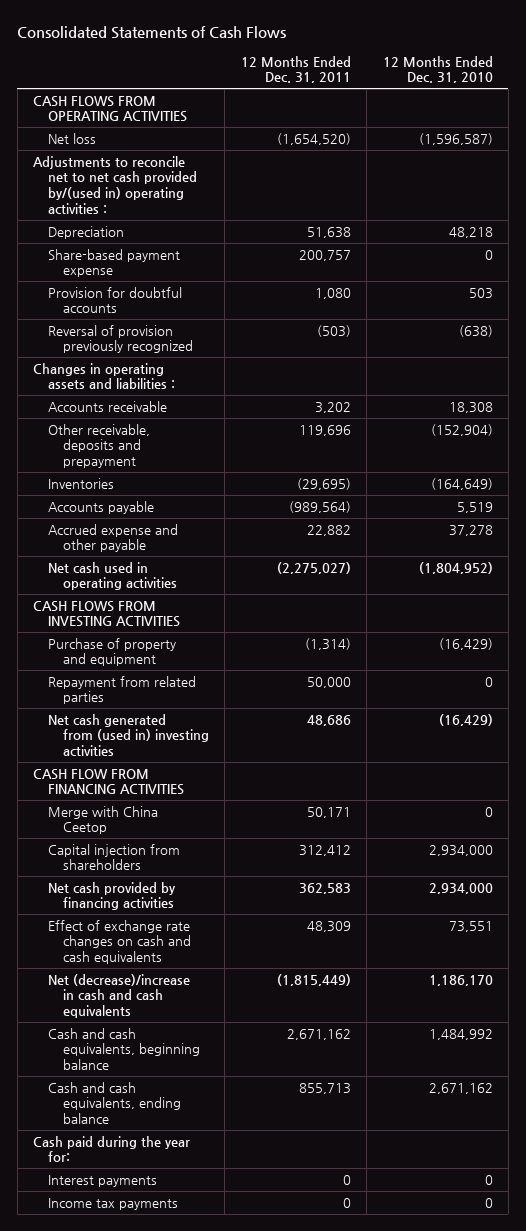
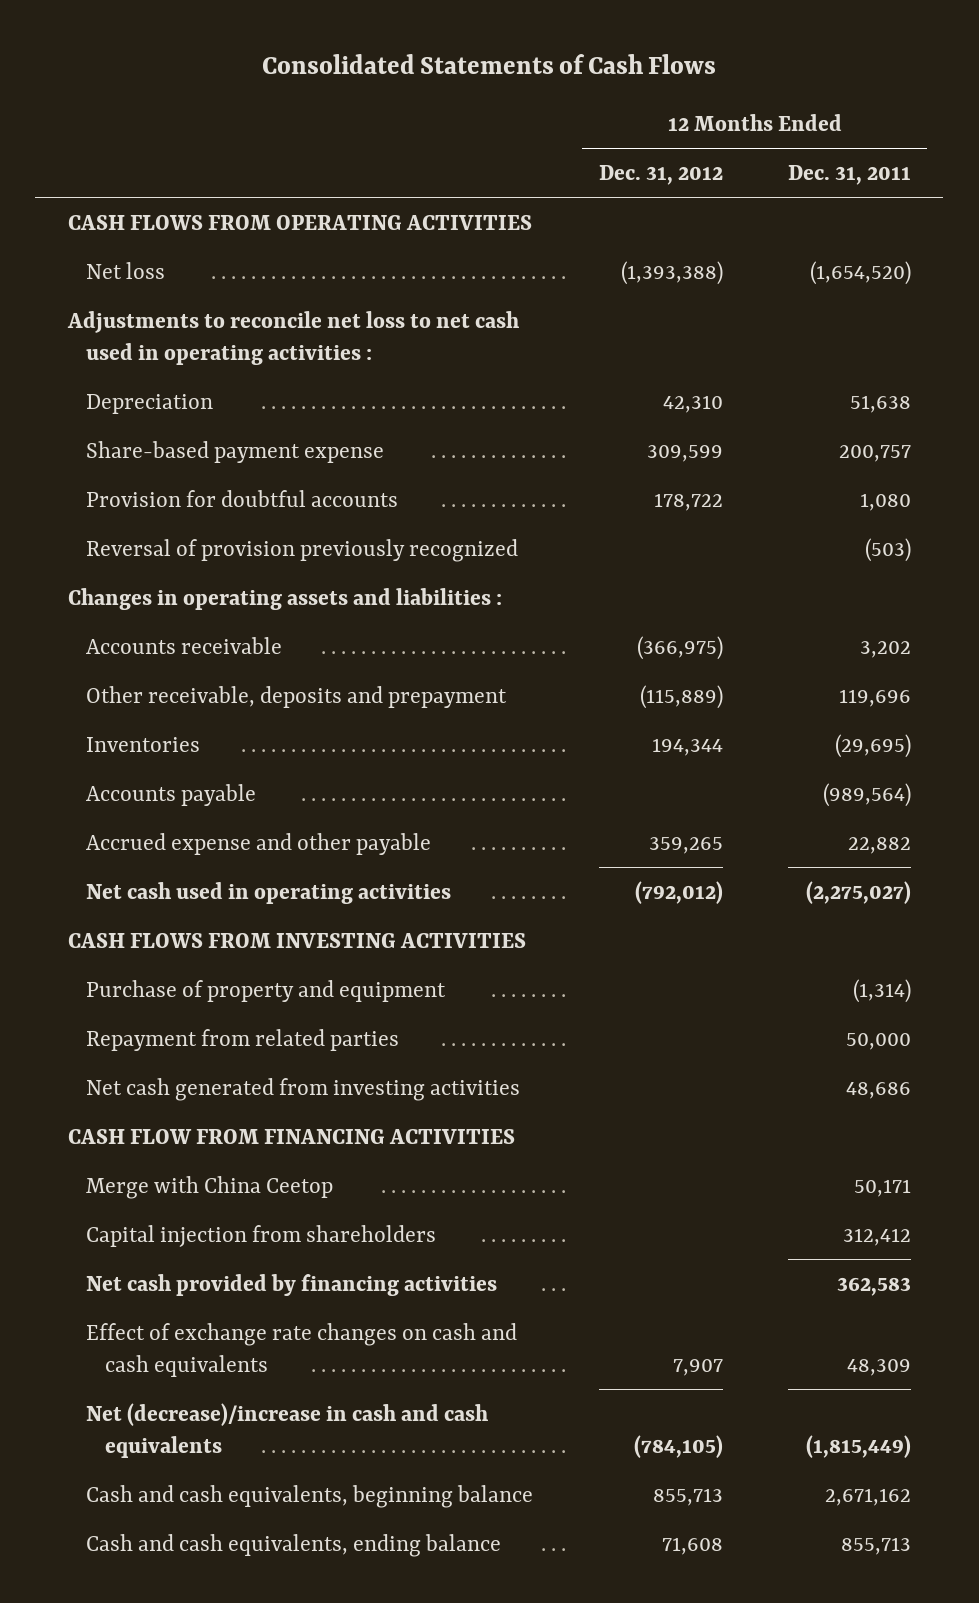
- | 12 Months Ended Dec. 31, 2011 | 12 Months Ended Dec. 31, 2010
+ | 12 Months Ended Dec. 31, 2012 | 12 Months Ended Dec. 31, 2011
- Adjustments to reconcile net to net cash provided by/(used in) operating activities :
+ Adjustments to reconcile net loss to net cash used in operating activities :
- Net cash generated from (used in) investing activities | 48,686 | (16,429)
+ Net cash generated from investing activities | | 48,686
- Cash paid during the year for:
- Interest payments | 0 | 0
- Income tax payments | 0 | 0

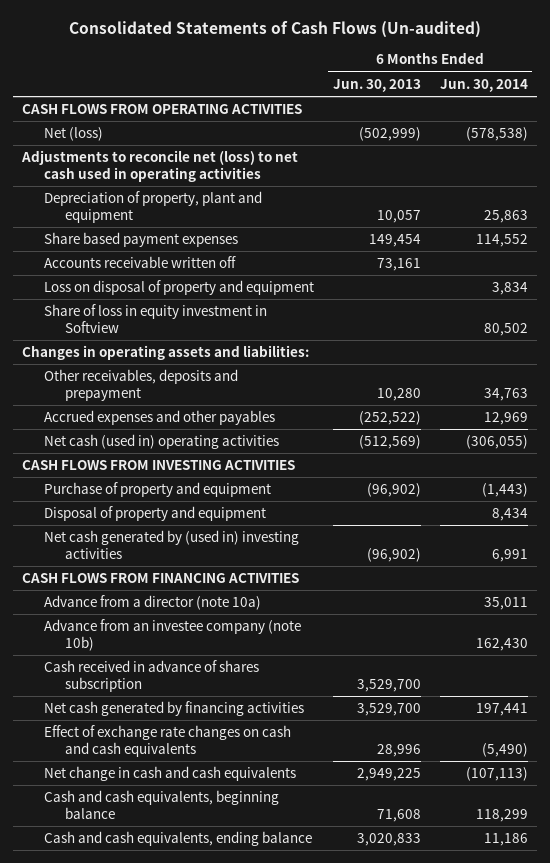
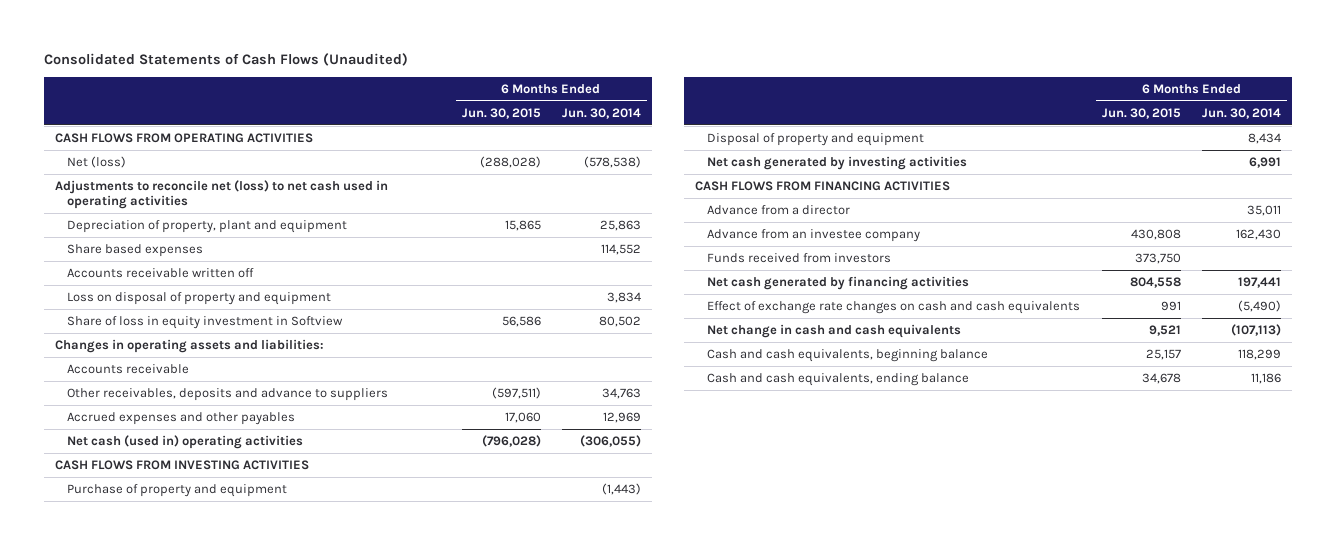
- Consolidated Statements of Cash Flows (Un-audited)
+ Consolidated Statements of Cash Flows (Unaudited)
- | 6 Months Ended Jun. 30, 2013 | 6 Months Ended Jun. 30, 2014
+ | 6 Months Ended Jun. 30, 2015 | 6 Months Ended Jun. 30, 2014
- Share based payment expenses | 149,454 | 114,552
+ Share based expenses | | 114,552
- Other receivables, deposits and prepayment | 10,280 | 34,763
+ Accounts receivable
+ Other receivables, deposits and advance to suppliers | (597,511) | 34,763
- Net cash generated by (used in) investing activities | (96,902) | 6,991
+ Net cash generated by investing activities | | 6,991
- Advance from a director (note 10a) | | 35,011
- Advance from an investee company (note 10b) | | 162,430
- Cash received in advance of shares subscription | 3,529,700 |
+ Advance from a director | | 35,011
+ Advance from an investee company | 430,808 | 162,430
+ Funds received from investors | 373,750 |

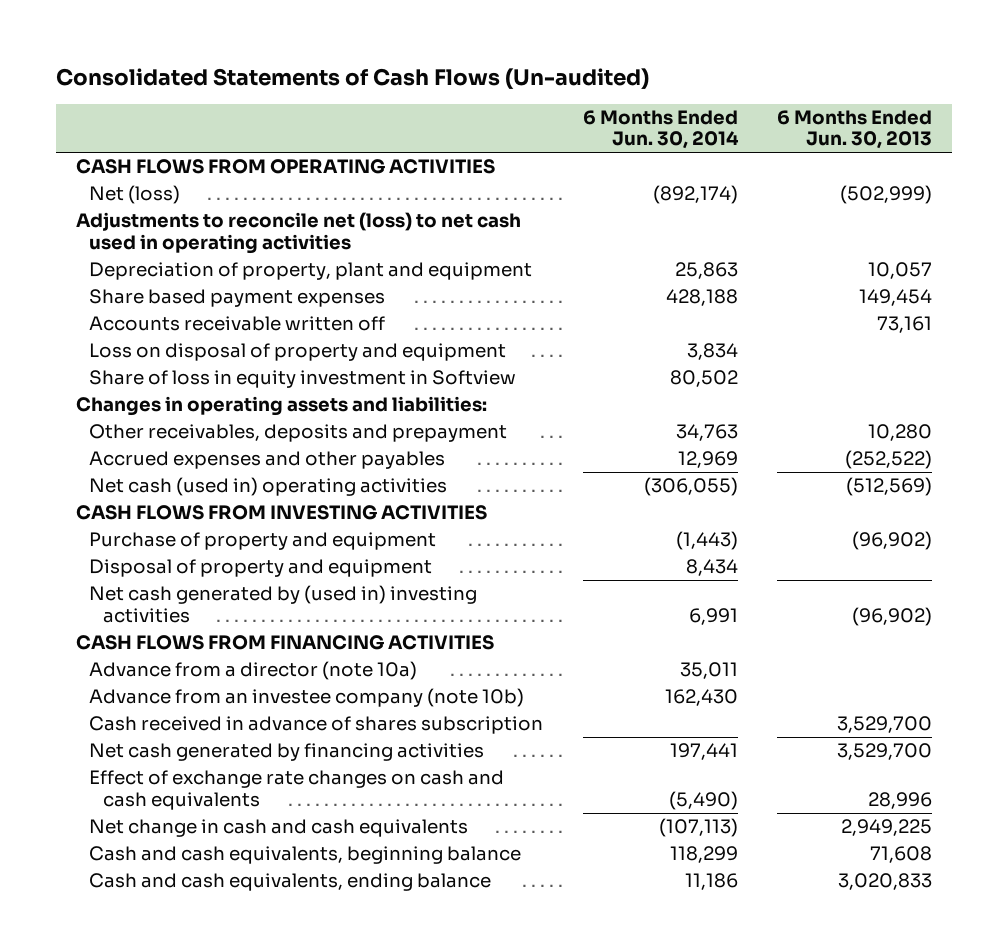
- Consolidated Statements of Cash Flows (Unaudited)
+ Consolidated Statements of Cash Flows (Un-audited)
- | 6 Months Ended Jun. 30, 2015 | 6 Months Ended Jun. 30, 2014
+ | 6 Months Ended Jun. 30, 2014 | 6 Months Ended Jun. 30, 2013
- Net (loss) | (288,028) | (578,538)
+ Net (loss) | (892,174) | (502,999)
- Share based expenses | | 114,552
+ Share based payment expenses | 428,188 | 149,454
- Accounts receivable
- Other receivables, deposits and advance to suppliers | (597,511) | 34,763
+ Other receivables, deposits and prepayment | 34,763 | 10,280
- Net cash generated by investing activities | | 6,991
+ Net cash generated by (used in) investing activities | 6,991 | (96,902)
- Advance from a director | | 35,011
- Advance from an investee company | 430,808 | 162,430
- Funds received from investors | 373,750 |
+ Advance from a director (note 10a) | 35,011 |
+ Advance from an investee company (note 10b) | 162,430 |
+ Cash received in advance of shares subscription | | 3,529,700

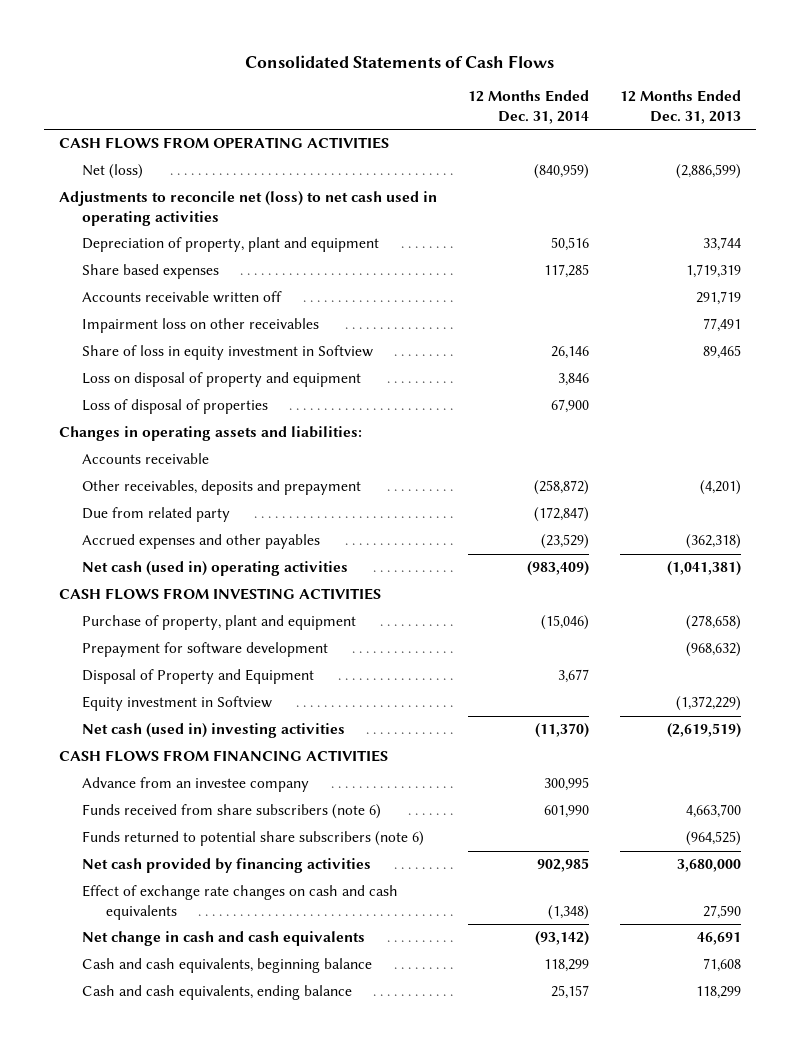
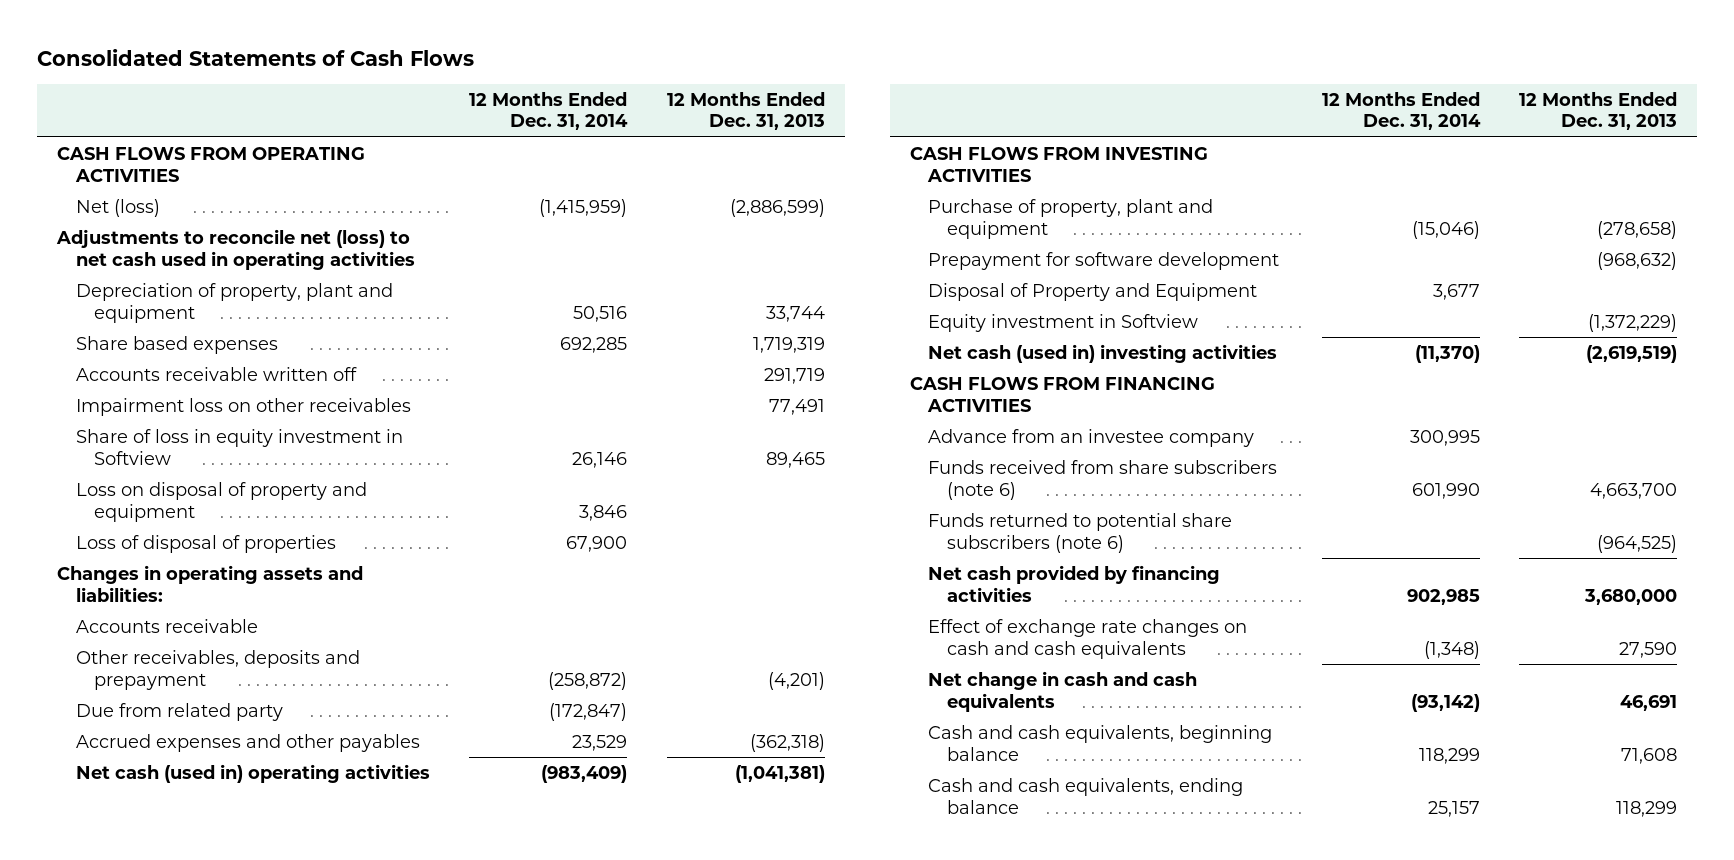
- Net (loss) | (840,959) | (2,886,599)
+ Net (loss) | (1,415,959) | (2,886,599)
- Share based expenses | 117,285 | 1,719,319
+ Share based expenses | 692,285 | 1,719,319
- Accrued expenses and other payables | (23,529) | (362,318)
+ Accrued expenses and other payables | 23,529 | (362,318)

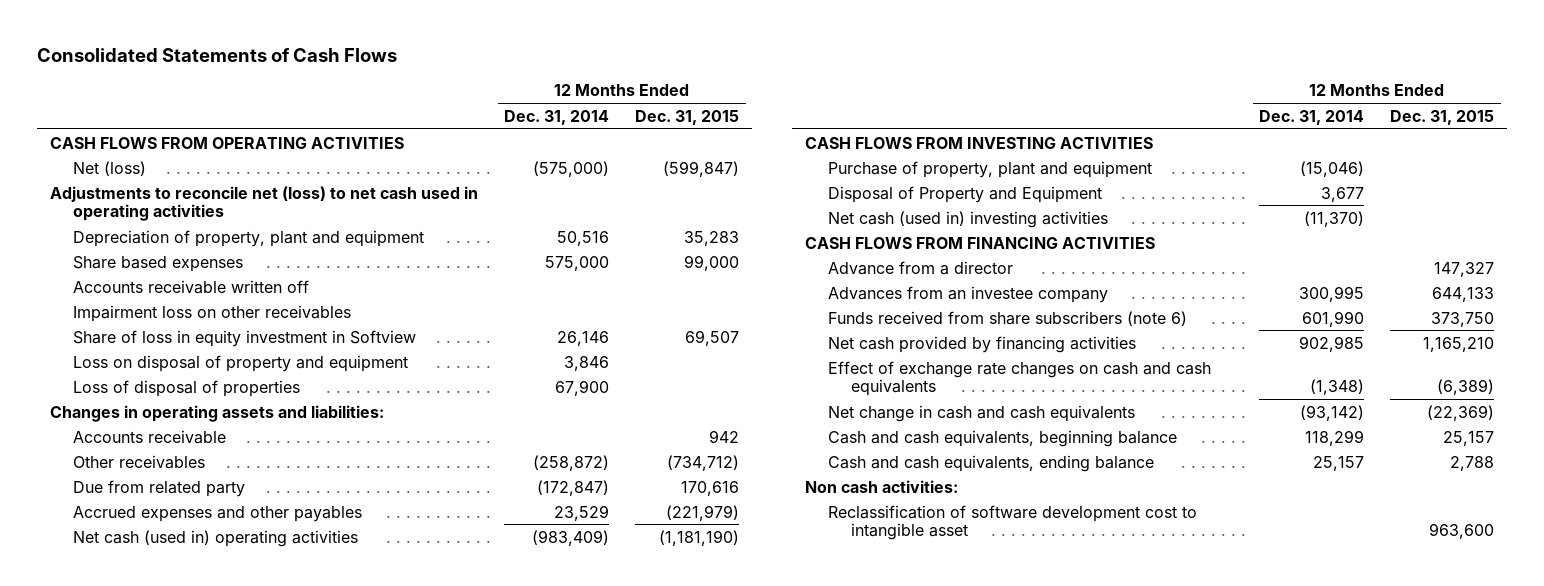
- | 12 Months Ended Dec. 31, 2014 | 12 Months Ended Dec. 31, 2013
+ | 12 Months Ended Dec. 31, 2014 | 12 Months Ended Dec. 31, 2015
- Net (loss) | (1,415,959) | (2,886,599)
+ Net (loss) | (575,000) | (599,847)
- Share based expenses | 692,285 | 1,719,319
+ Share based expenses | 575,000 | 99,000
- Other receivables, deposits and prepayment | (258,872) | (4,201)
+ Other receivables | (258,872) | (734,712)
- Prepayment for software development | | (968,632)
- Equity investment in Softview | | (1,372,229)
- Advance from an investee company | 300,995 |
+ Advance from a director | | 147,327
+ Advances from an investee company | 300,995 | 644,133
- Funds returned to potential share subscribers (note 6) | | (964,525)
+ Non cash activities:
+ Reclassification of software development cost to intangible asset | | 963,600

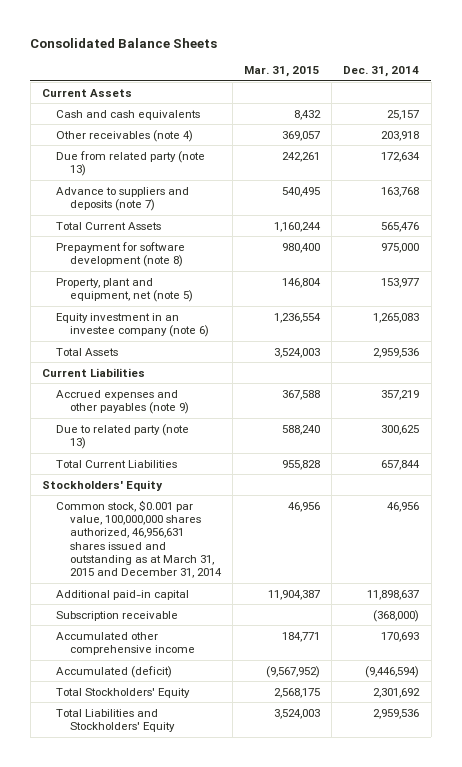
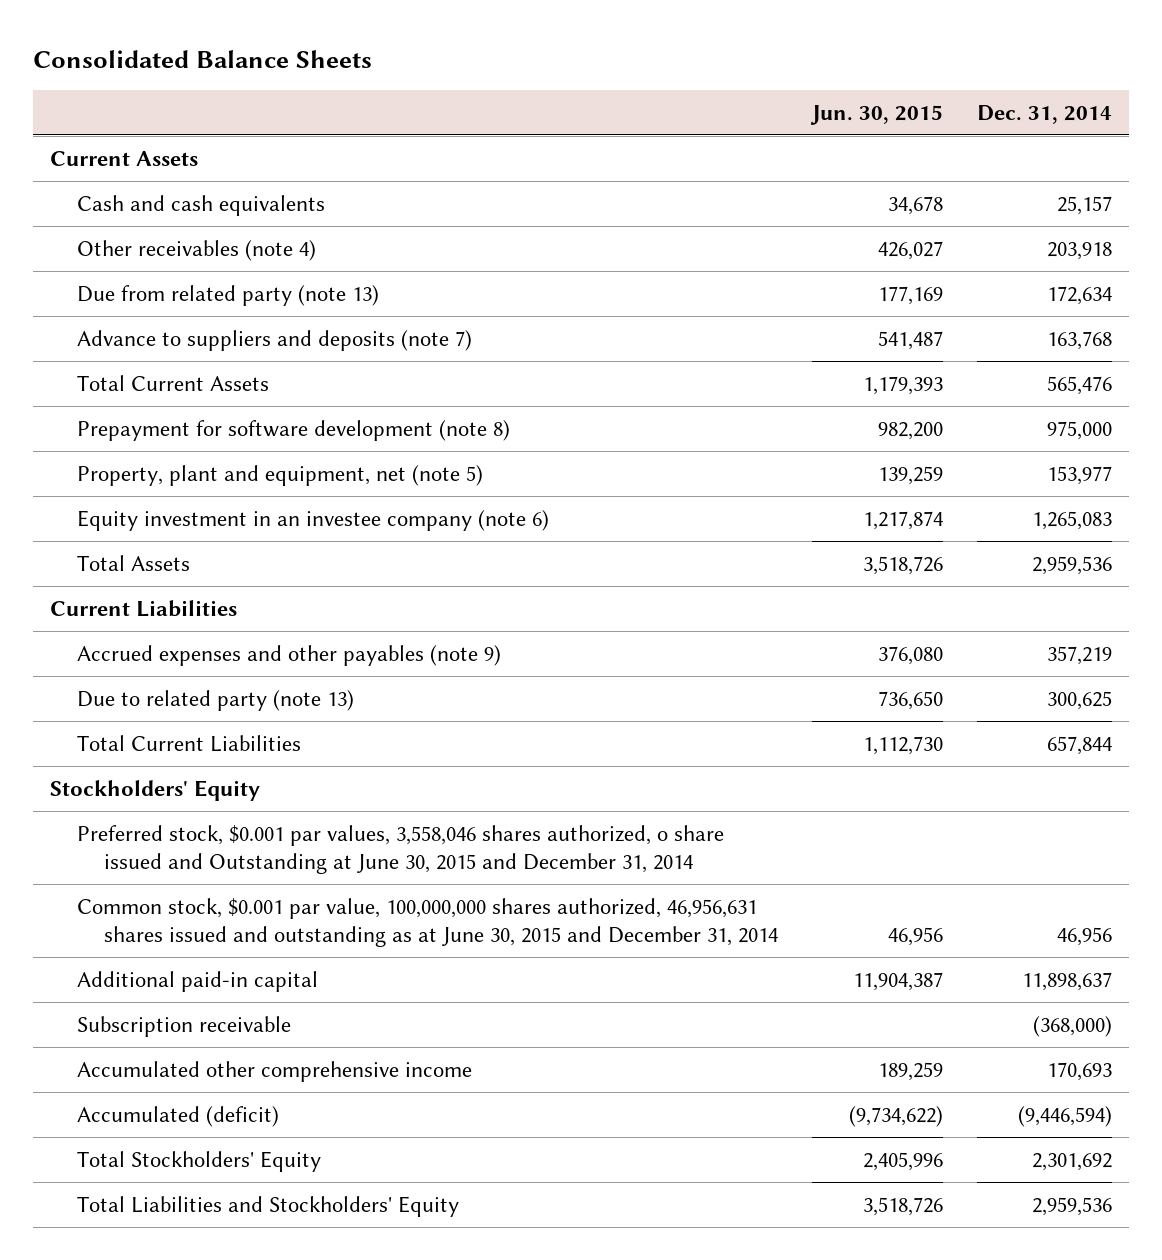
- | Mar. 31, 2015 | Dec. 31, 2014
+ | Jun. 30, 2015 | Dec. 31, 2014
- Common stock, $0.001 par value, 100,000,000 shares authorized, 46,956,631 shares issued and outstanding as at March 31, 2015 and December 31, 2014 | 46,956 | 46,956
+ Preferred stock, $0.001 par values, 3,558,046 shares authorized, o share issued and Outstanding at June 30, 2015 and December 31, 2014
+ Common stock, $0.001 par value, 100,000,000 shares authorized, 46,956,631 shares issued and outstanding as at June 30, 2015 and December 31, 2014 | 46,956 | 46,956

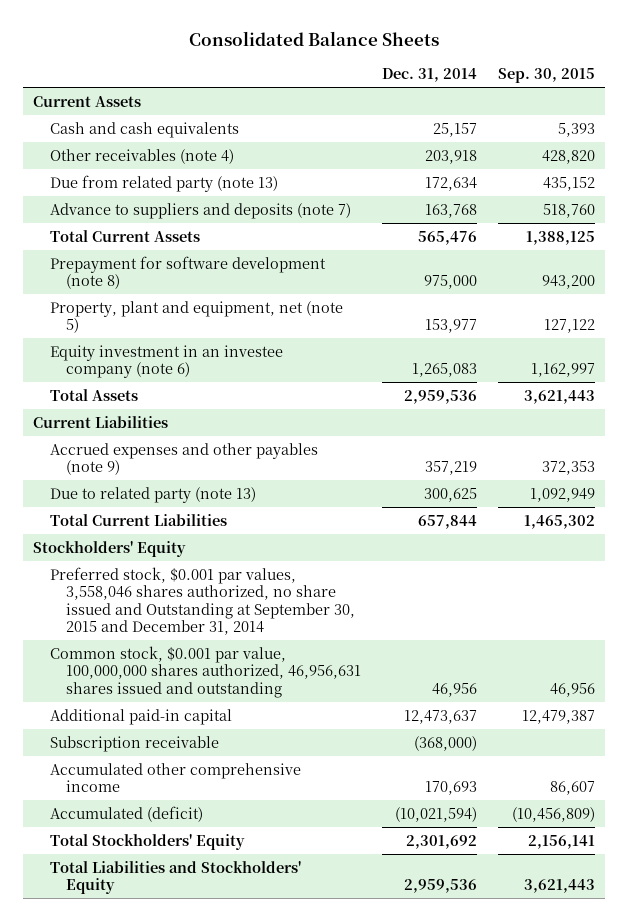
- | Jun. 30, 2015 | Dec. 31, 2014
+ | Dec. 31, 2014 | Sep. 30, 2015
- Preferred stock, $0.001 par values, 3,558,046 shares authorized, o share issued and Outstanding at June 30, 2015 and December 31, 2014
- Common stock, $0.001 par value, 100,000,000 shares authorized, 46,956,631 shares issued and outstanding as at June 30, 2015 and December 31, 2014 | 46,956 | 46,956
- Additional paid-in capital | 11,904,387 | 11,898,637
+ Preferred stock, $0.001 par values, 3,558,046 shares authorized, no share issued and Outstanding at September 30, 2015 and December 31, 2014
+ Common stock, $0.001 par value, 100,000,000 shares authorized, 46,956,631 shares issued and outstanding | 46,956 | 46,956
+ Additional paid-in capital | 12,473,637 | 12,479,387
- Accumulated (deficit) | (9,734,622) | (9,446,594)
+ Accumulated (deficit) | (10,021,594) | (10,456,809)

